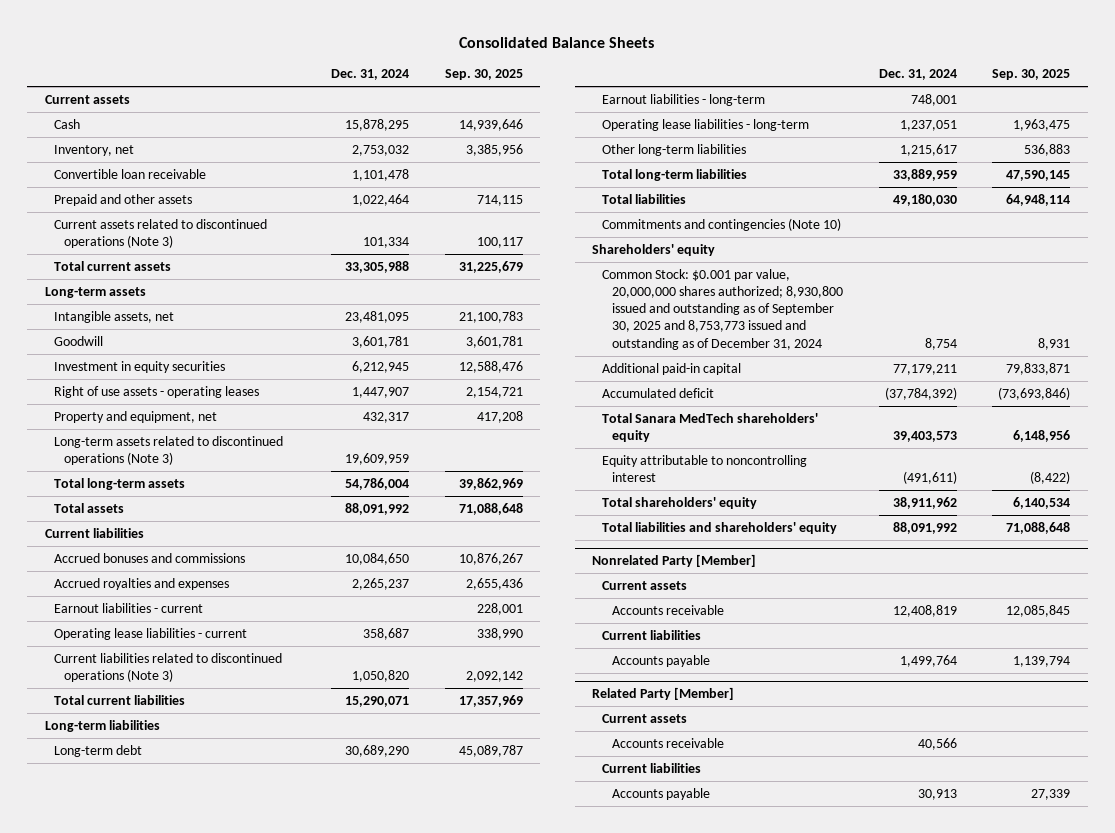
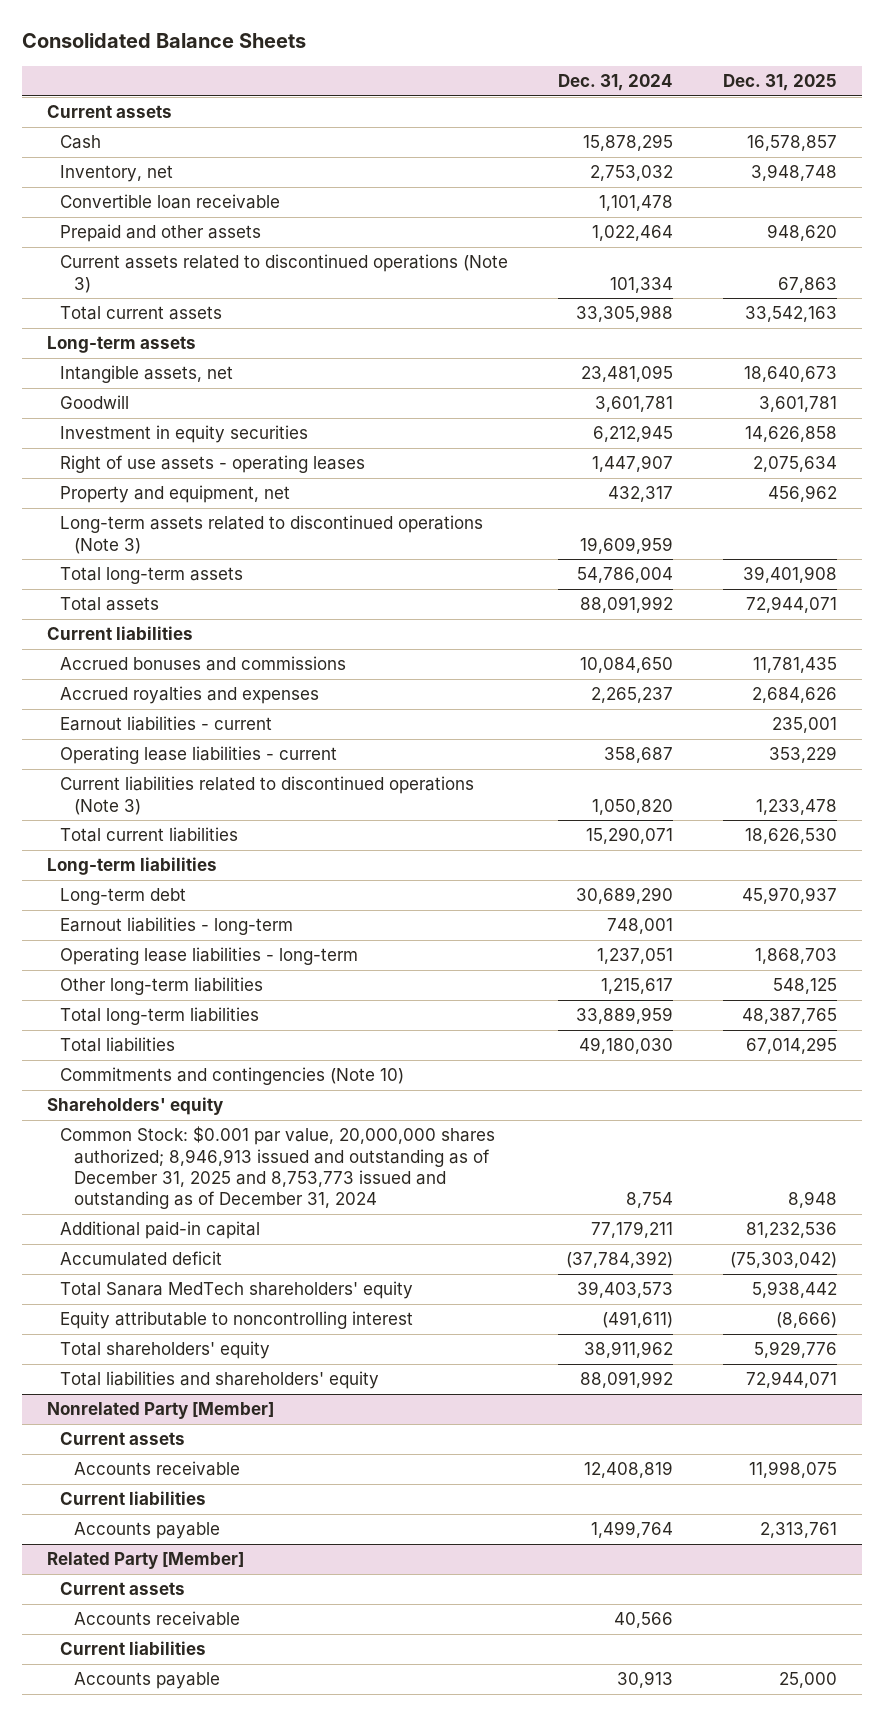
- | Dec. 31, 2024 | Sep. 30, 2025
+ | Dec. 31, 2024 | Dec. 31, 2025
- Common Stock: $0.001 par value, 20,000,000 shares authorized; 8,930,800 issued and outstanding as of September 30, 2025 and 8,753,773 issued and outstanding as of December 31, 2024 | 8,754 | 8,931
+ Common Stock: $0.001 par value, 20,000,000 shares authorized; 8,946,913 issued and outstanding as of December 31, 2025 and 8,753,773 issued and outstanding as of December 31, 2024 | 8,754 | 8,948

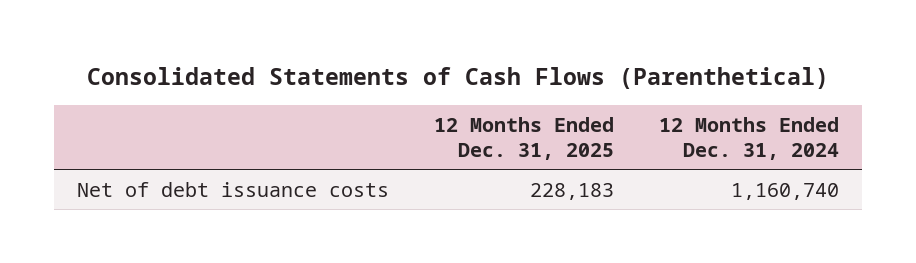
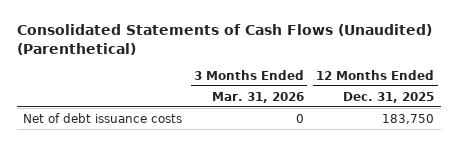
- Consolidated Statements of Cash Flows (Parenthetical)
+ Consolidated Statements of Cash Flows (Unaudited) (Parenthetical)
- | 12 Months Ended Dec. 31, 2025 | 12 Months Ended Dec. 31, 2024
+ | 3 Months Ended Mar. 31, 2026 | 12 Months Ended Dec. 31, 2025
- Net of debt issuance costs | 228,183 | 1,160,740
+ Net of debt issuance costs | 0 | 183,750

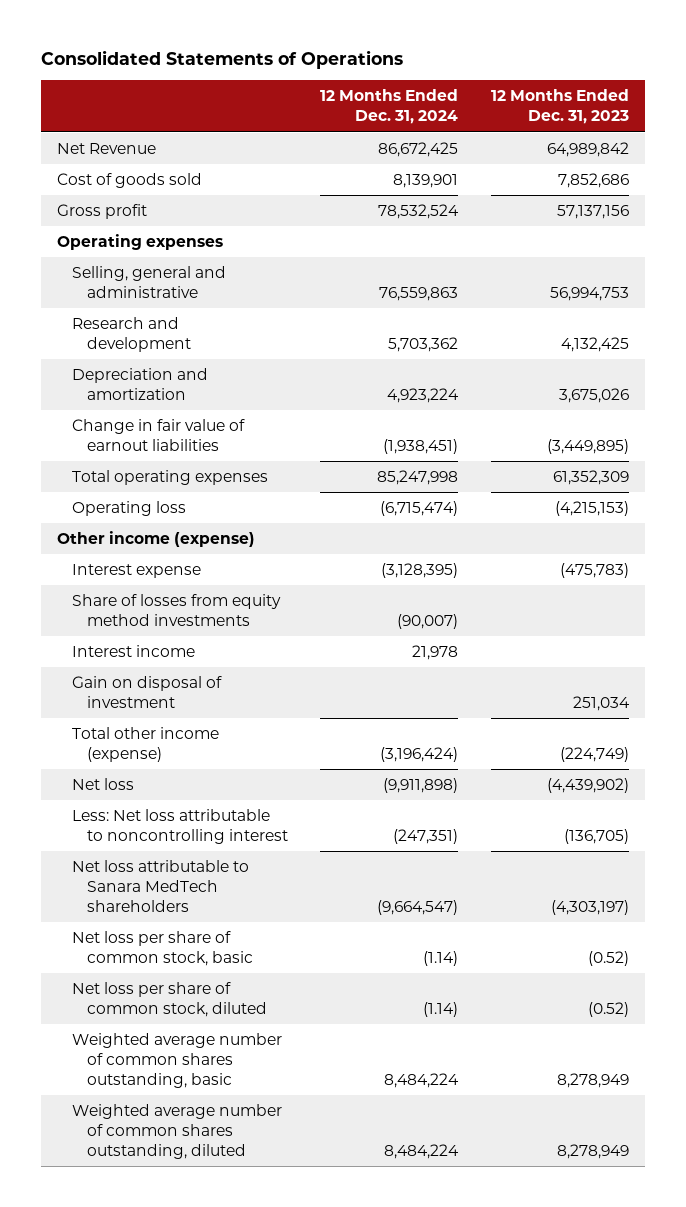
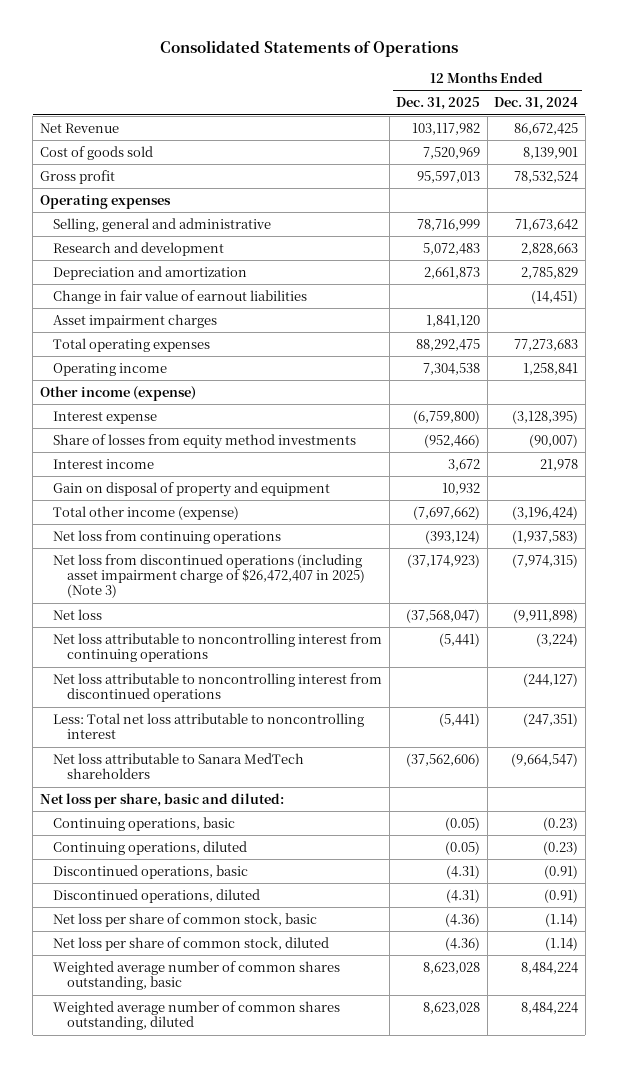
- | 12 Months Ended Dec. 31, 2024 | 12 Months Ended Dec. 31, 2023
+ | 12 Months Ended Dec. 31, 2025 | 12 Months Ended Dec. 31, 2024
- Selling, general and administrative | 76,559,863 | 56,994,753
- Research and development | 5,703,362 | 4,132,425
- Depreciation and amortization | 4,923,224 | 3,675,026
- Change in fair value of earnout liabilities | (1,938,451) | (3,449,895)
- Total operating expenses | 85,247,998 | 61,352,309
- Operating loss | (6,715,474) | (4,215,153)
+ Selling, general and administrative | 78,716,999 | 71,673,642
+ Research and development | 5,072,483 | 2,828,663
+ Depreciation and amortization | 2,661,873 | 2,785,829
+ Change in fair value of earnout liabilities | | (14,451)
+ Asset impairment charges | 1,841,120 |
+ Total operating expenses | 88,292,475 | 77,273,683
+ Operating income | 7,304,538 | 1,258,841
- Gain on disposal of investment | | 251,034
+ Gain on disposal of property and equipment | 10,932 |
+ Net loss from continuing operations | (393,124) | (1,937,583)
+ Net loss from discontinued operations (including asset impairment charge of $26,472,407 in 2025) (Note 3) | (37,174,923) | (7,974,315)
- Less: Net loss attributable to noncontrolling interest | (247,351) | (136,705)
+ Net loss attributable to noncontrolling interest from continuing operations | (5,441) | (3,224)
+ Net loss attributable to noncontrolling interest from discontinued operations | | (244,127)
+ Less: Total net loss attributable to noncontrolling interest | (5,441) | (247,351)
+ Net loss per share, basic and diluted:
+ Continuing operations, basic | (0.05) | (0.23)
+ Continuing operations, diluted | (0.05) | (0.23)
+ Discontinued operations, basic | (4.31) | (0.91)
+ Discontinued operations, diluted | (4.31) | (0.91)

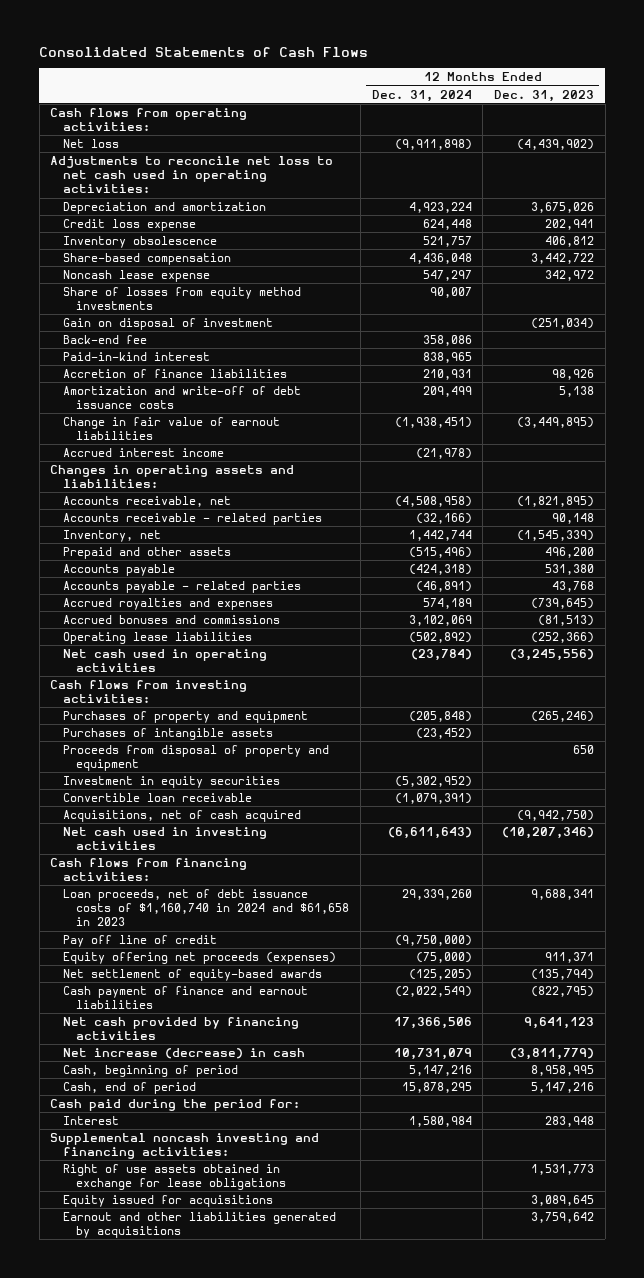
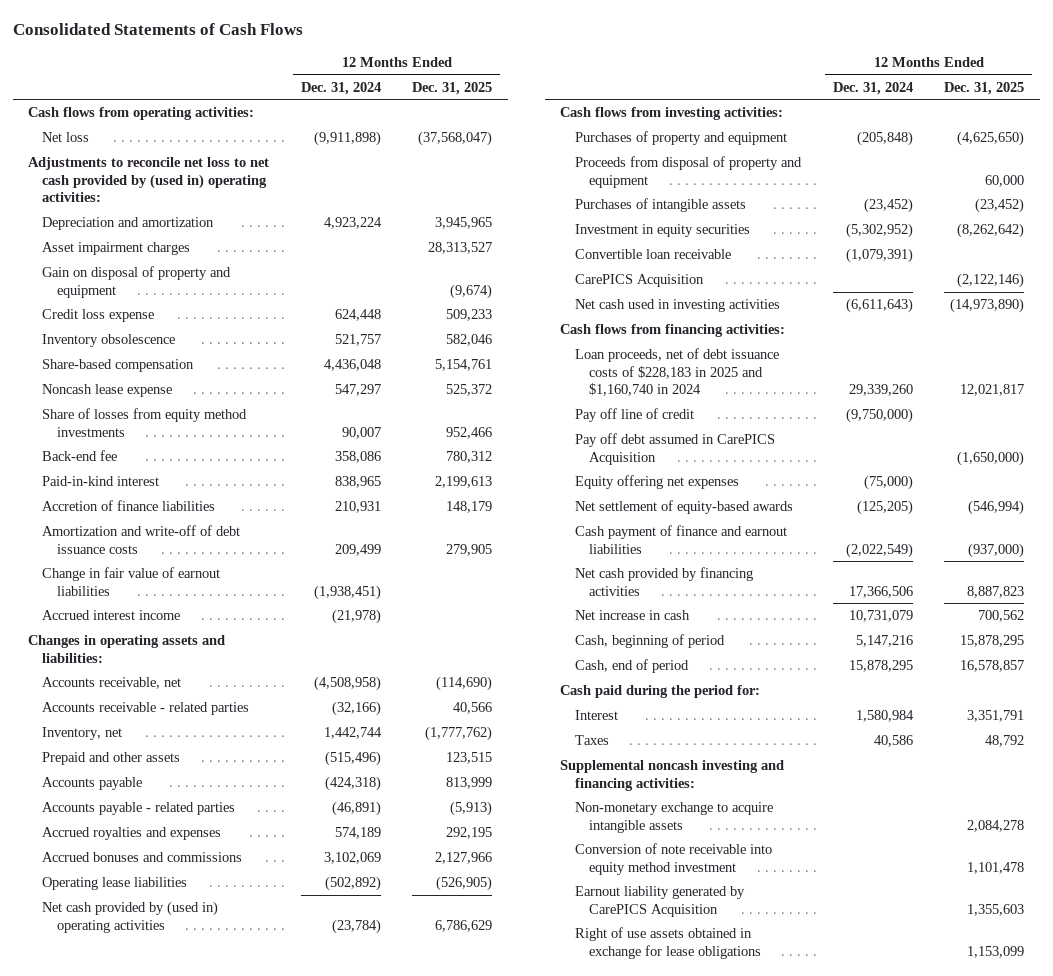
- | 12 Months Ended Dec. 31, 2024 | 12 Months Ended Dec. 31, 2023
+ | 12 Months Ended Dec. 31, 2024 | 12 Months Ended Dec. 31, 2025
- Adjustments to reconcile net loss to net cash used in operating activities:
+ Adjustments to reconcile net loss to net cash provided by (used in) operating activities:
+ Asset impairment charges | | 28,313,527
+ Gain on disposal of property and equipment | | (9,674)
- Gain on disposal of investment | | (251,034)
- Net cash used in operating activities | (23,784) | (3,245,556)
+ Net cash provided by (used in) operating activities | (23,784) | 6,786,629
moved down: Purchases of intangible assets | (23,452) | (23,452)
- Acquisitions, net of cash acquired | | (9,942,750)
+ CarePICS Acquisition | | (2,122,146)
- Loan proceeds, net of debt issuance costs of $1,160,740 in 2024 and $61,658 in 2023 | 29,339,260 | 9,688,341
+ Loan proceeds, net of debt issuance costs of $228,183 in 2025 and $1,160,740 in 2024 | 29,339,260 | 12,021,817
- Equity offering net proceeds (expenses) | (75,000) | 911,371
+ Pay off debt assumed in CarePICS Acquisition | | (1,650,000)
+ Equity offering net expenses | (75,000) |
- Net increase (decrease) in cash | 10,731,079 | (3,811,779)
+ Net increase in cash | 10,731,079 | 700,562
+ Taxes | 40,586 | 48,792
+ Non-monetary exchange to acquire intangible assets | | 2,084,278
+ Conversion of note receivable into equity method investment | | 1,101,478
+ Earnout liability generated by CarePICS Acquisition | | 1,355,603
- Equity issued for acquisitions | | 3,089,645
- Earnout and other liabilities generated by acquisitions | | 3,759,642

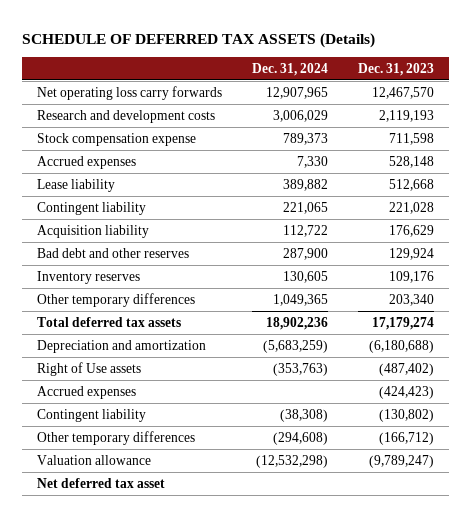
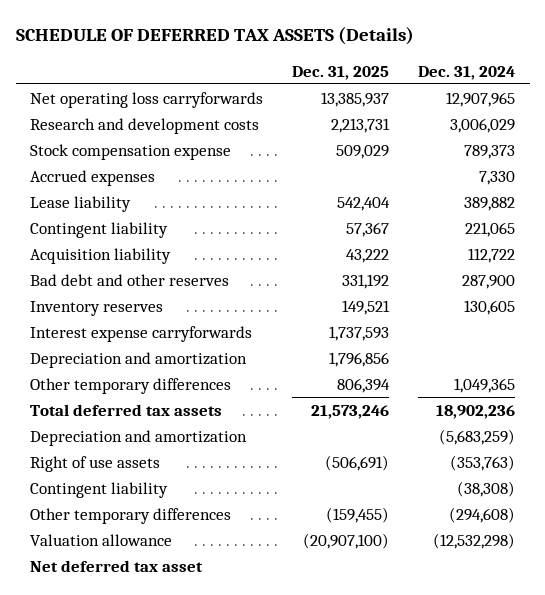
- | Dec. 31, 2024 | Dec. 31, 2023
+ | Dec. 31, 2025 | Dec. 31, 2024
- Net operating loss carry forwards | 12,907,965 | 12,467,570
+ Net operating loss carryforwards | 13,385,937 | 12,907,965
+ Interest expense carryforwards | 1,737,593 |
+ Depreciation and amortization | 1,796,856 |
- Right of Use assets | (353,763) | (487,402)
- Accrued expenses | | (424,423)
+ Right of use assets | (506,691) | (353,763)

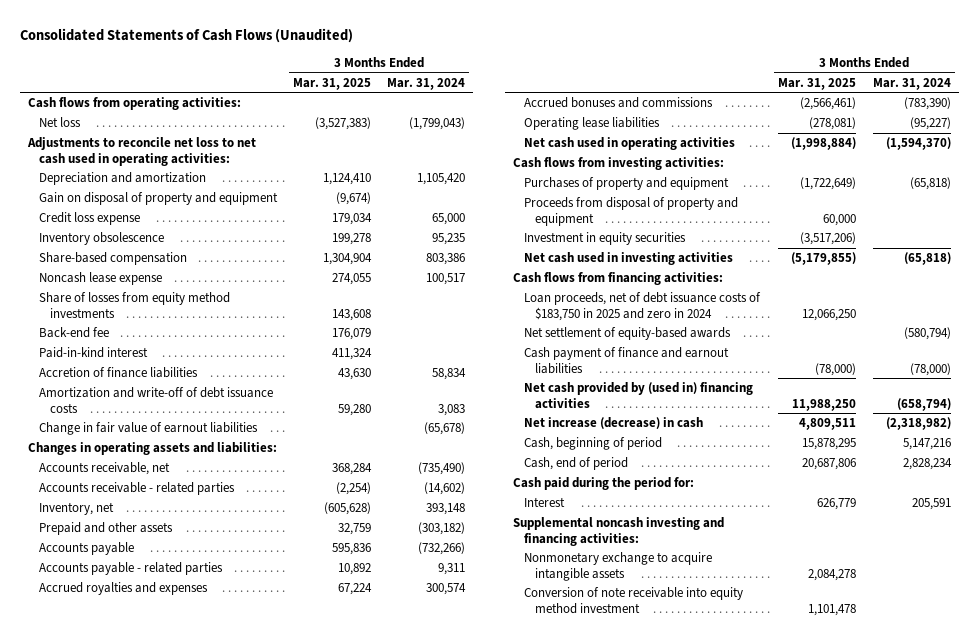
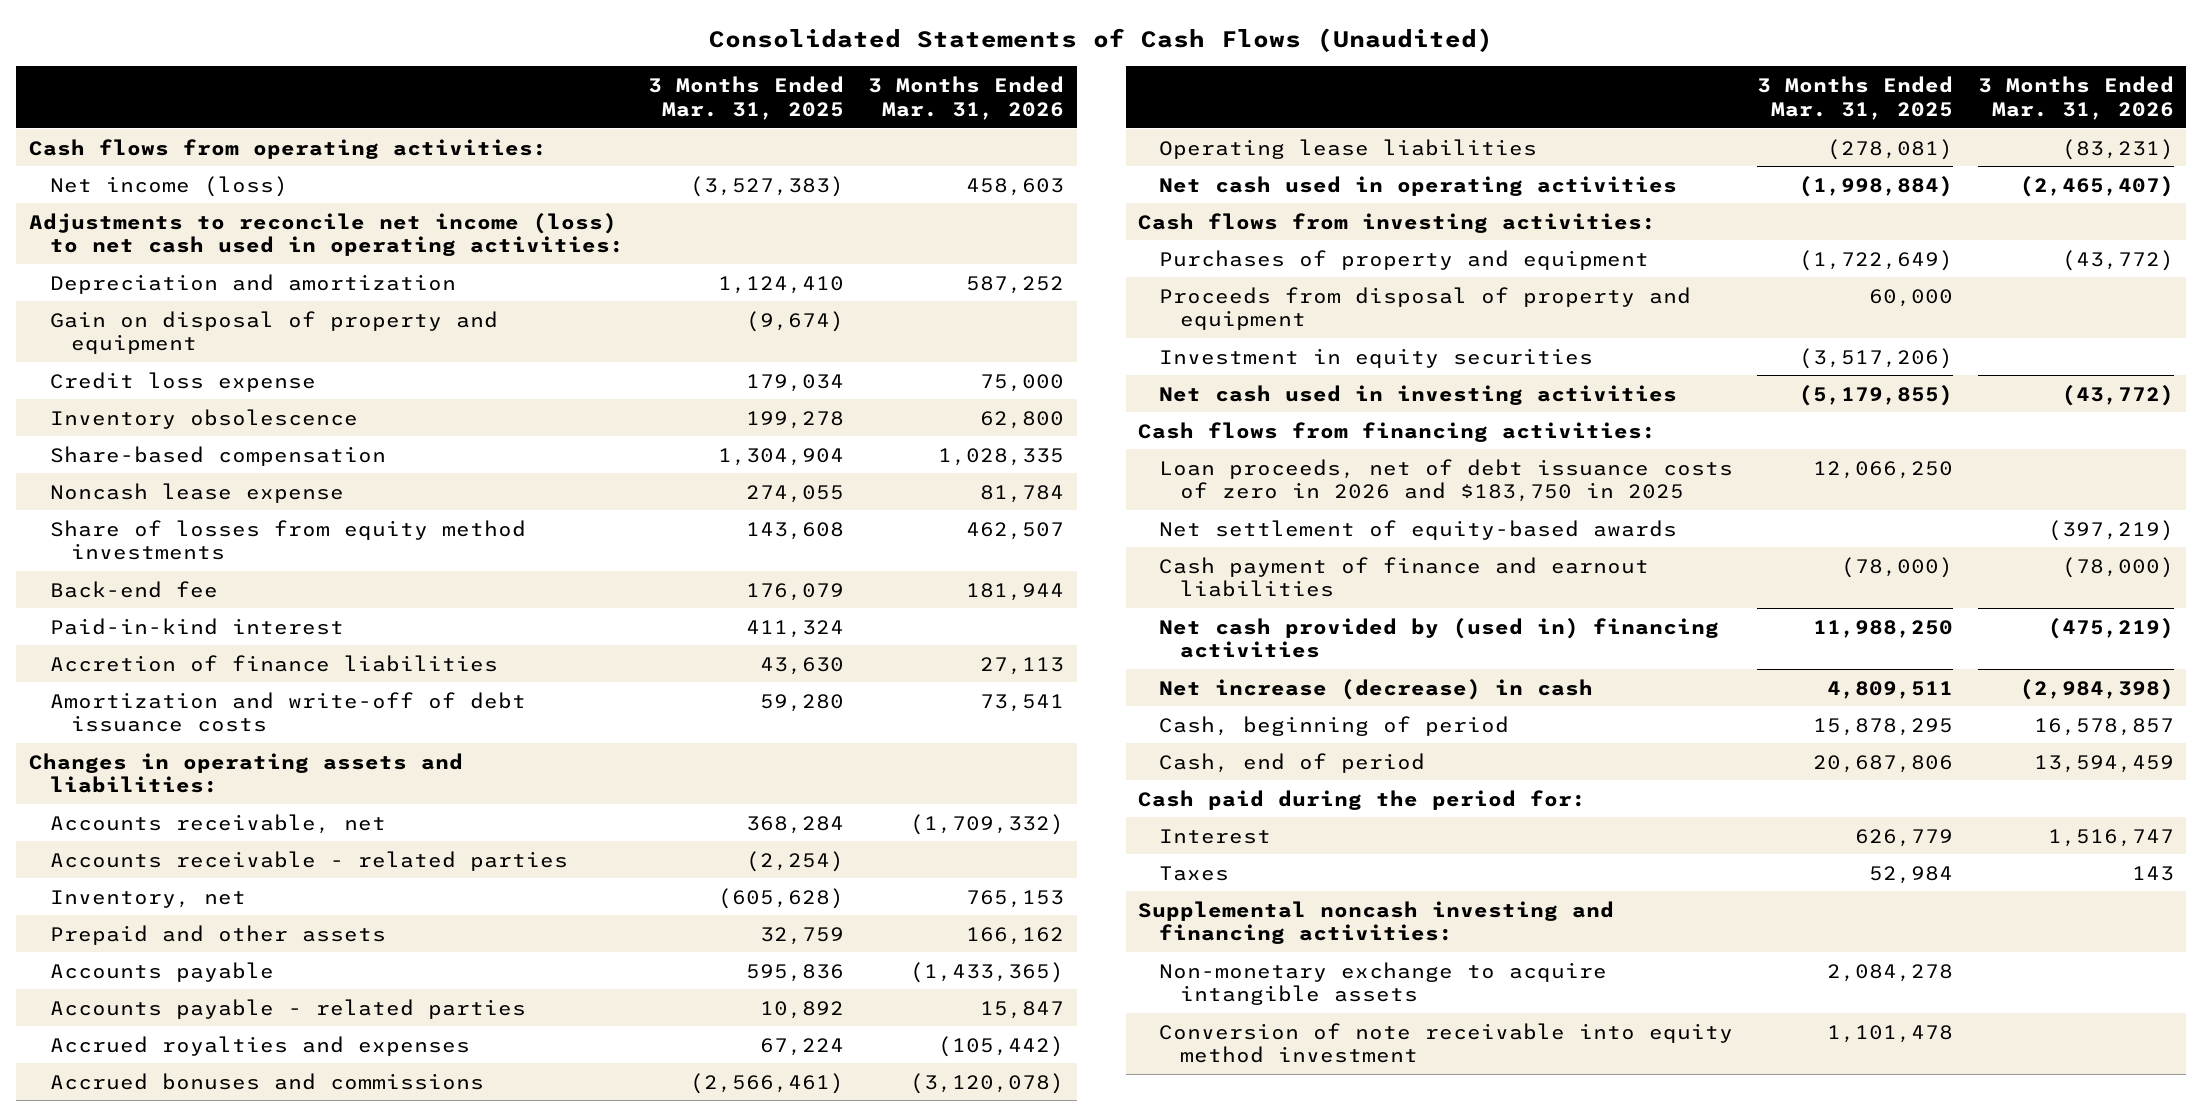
- | 3 Months Ended Mar. 31, 2025 | 3 Months Ended Mar. 31, 2024
+ | 3 Months Ended Mar. 31, 2025 | 3 Months Ended Mar. 31, 2026
- Net loss | (3,527,383) | (1,799,043)
- Adjustments to reconcile net loss to net cash used in operating activities:
+ Net income (loss) | (3,527,383) | 458,603
+ Adjustments to reconcile net income (loss) to net cash used in operating activities:
- Change in fair value of earnout liabilities | | (65,678)
- Loan proceeds, net of debt issuance costs of $183,750 in 2025 and zero in 2024 | 12,066,250 |
+ Loan proceeds, net of debt issuance costs of zero in 2026 and $183,750 in 2025 | 12,066,250 |
+ Taxes | 52,984 | 143
- Nonmonetary exchange to acquire intangible assets | 2,084,278 |
+ Non-monetary exchange to acquire intangible assets | 2,084,278 |

